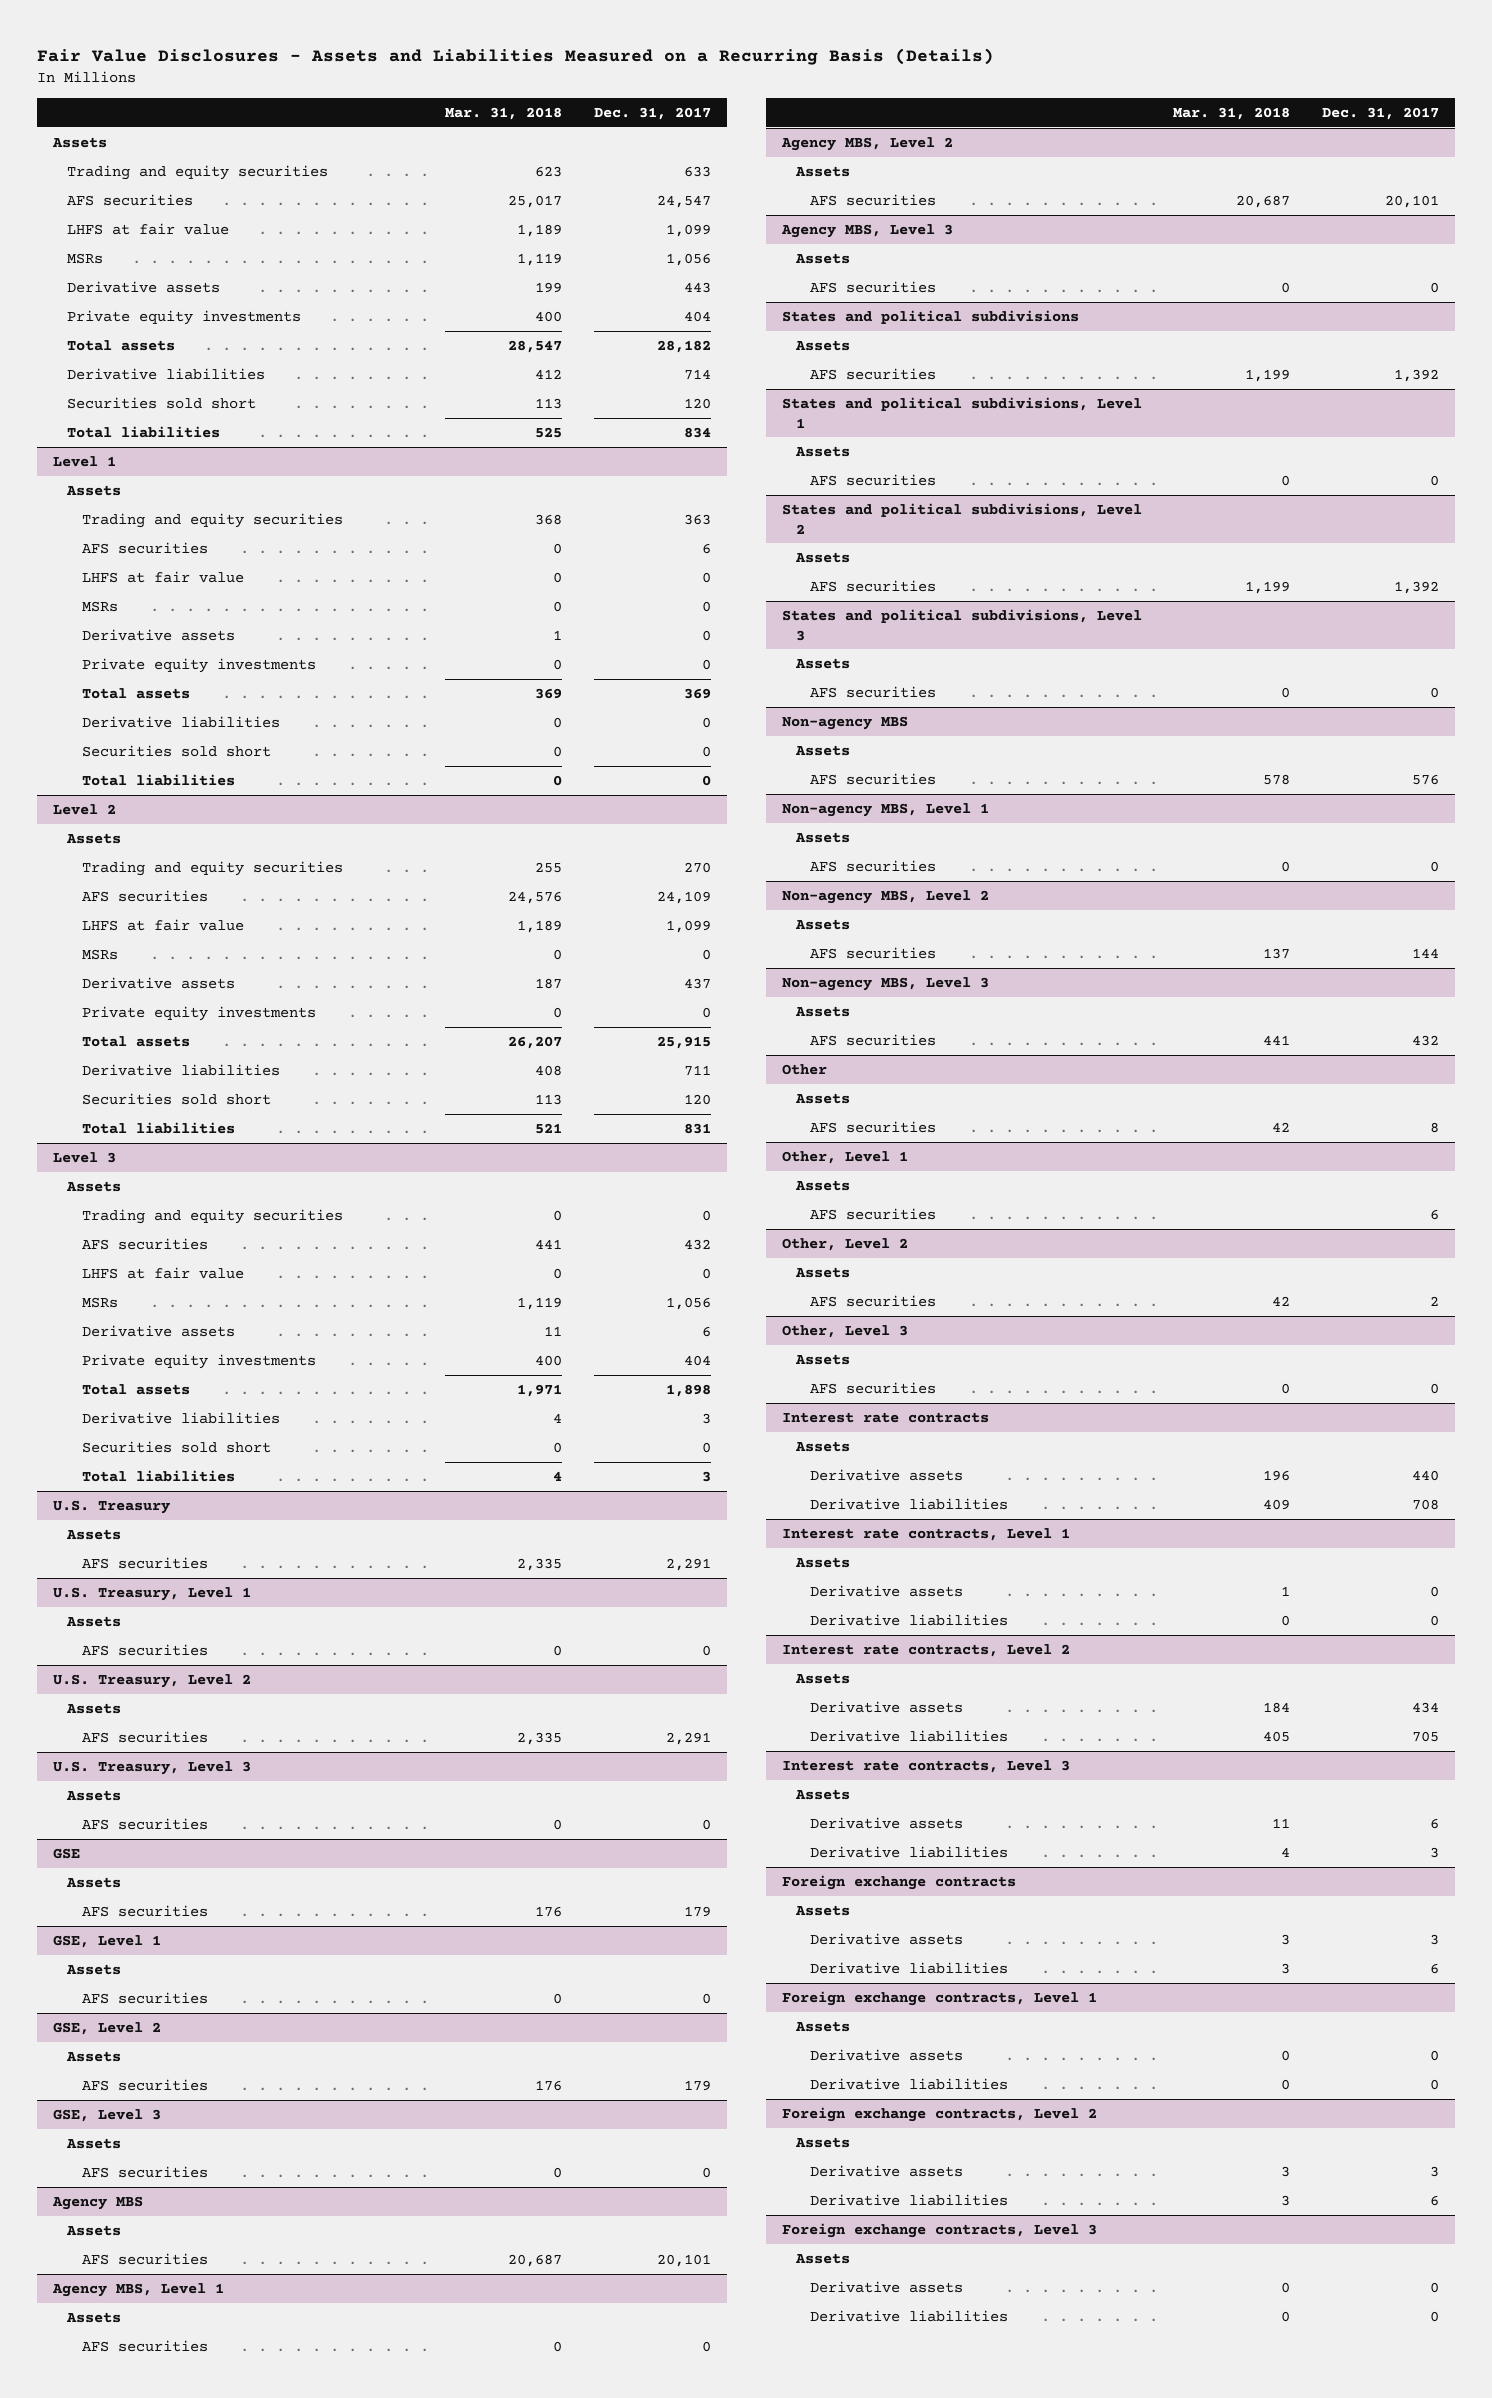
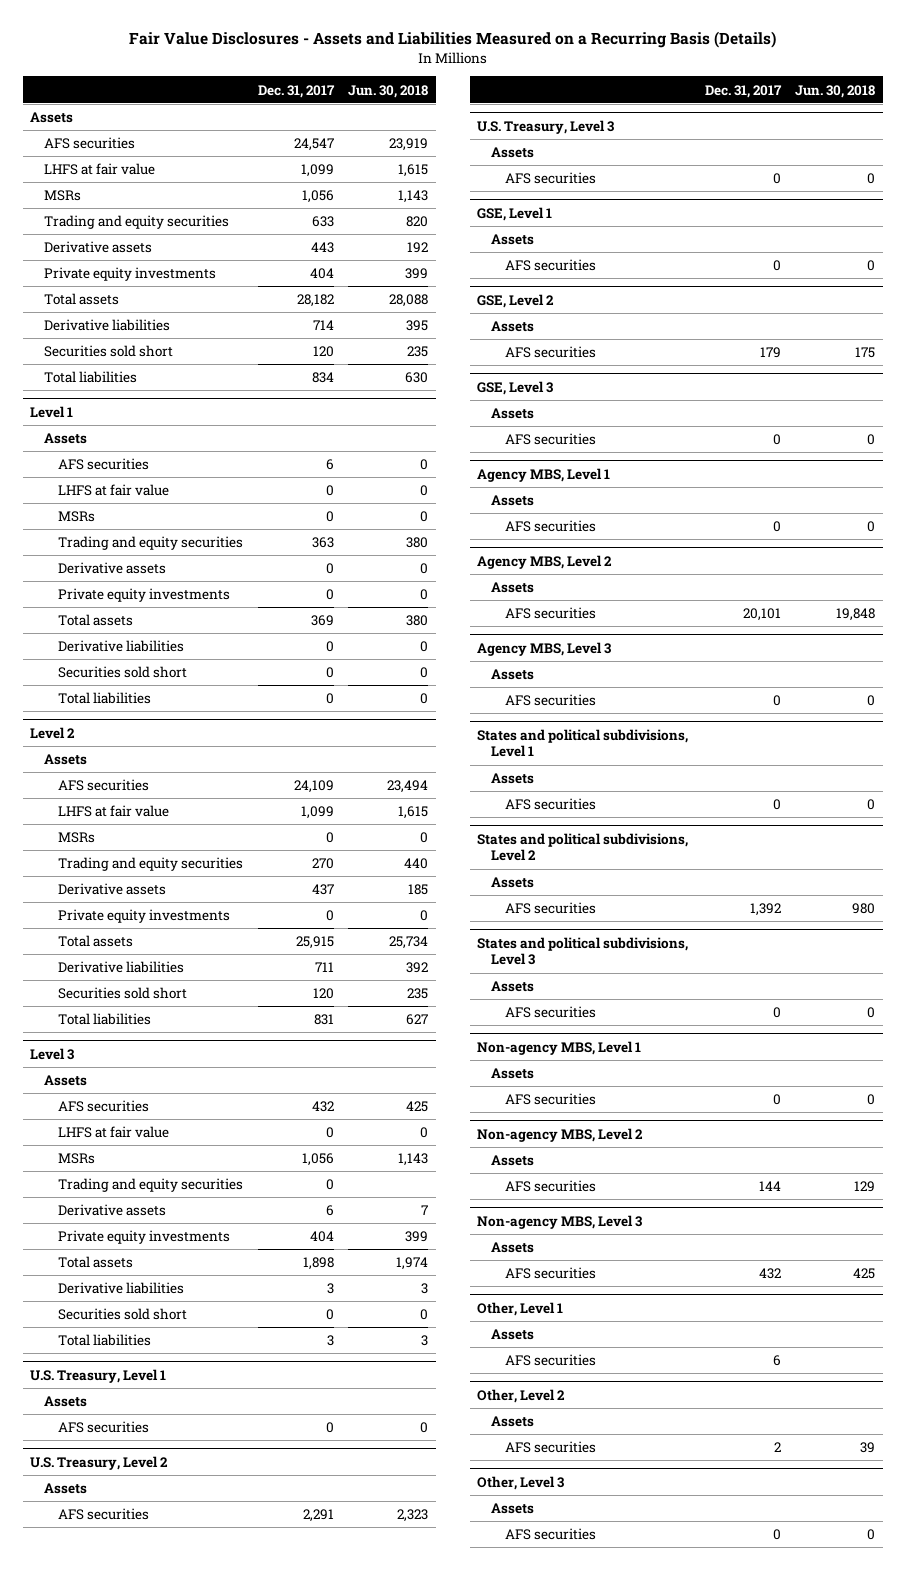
- | Mar. 31, 2018 | Dec. 31, 2017
+ | Dec. 31, 2017 | Jun. 30, 2018
moved down: Trading and equity securities | 633 | 820
@ Level 1
moved down: Trading and equity securities | 363 | 380
@ Level 2
moved down: Trading and equity securities | 270 | 440
@ Level 3
moved down: Trading and equity securities | 0 |
- U.S. Treasury
- Assets
- AFS securities | 2,335 | 2,291
- GSE
- Assets
- AFS securities | 176 | 179
- Agency MBS
- Assets
- AFS securities | 20,687 | 20,101
- States and political subdivisions
- Assets
- AFS securities | 1,199 | 1,392
- Non-agency MBS
- Assets
- AFS securities | 578 | 576
- Other
- Assets
- AFS securities | 42 | 8
- Interest rate contracts
- Assets
- Derivative assets | 196 | 440
- Derivative liabilities | 409 | 708
- Interest rate contracts, Level 1
- Assets
- Derivative assets | 1 | 0
- Derivative liabilities | 0 | 0
- Interest rate contracts, Level 2
- Assets
- Derivative assets | 184 | 434
- Derivative liabilities | 405 | 705
- Interest rate contracts, Level 3
- Assets
- Derivative assets | 11 | 6
- Derivative liabilities | 4 | 3
- Foreign exchange contracts
- Assets
- Derivative assets | 3 | 3
- Derivative liabilities | 3 | 6
- Foreign exchange contracts, Level 1
- Assets
- Derivative assets | 0 | 0
- Derivative liabilities | 0 | 0
- Foreign exchange contracts, Level 2
- Assets
- Derivative assets | 3 | 3
- Derivative liabilities | 3 | 6
- Foreign exchange contracts, Level 3
- Assets
- Derivative assets | 0 | 0
- Derivative liabilities | 0 | 0

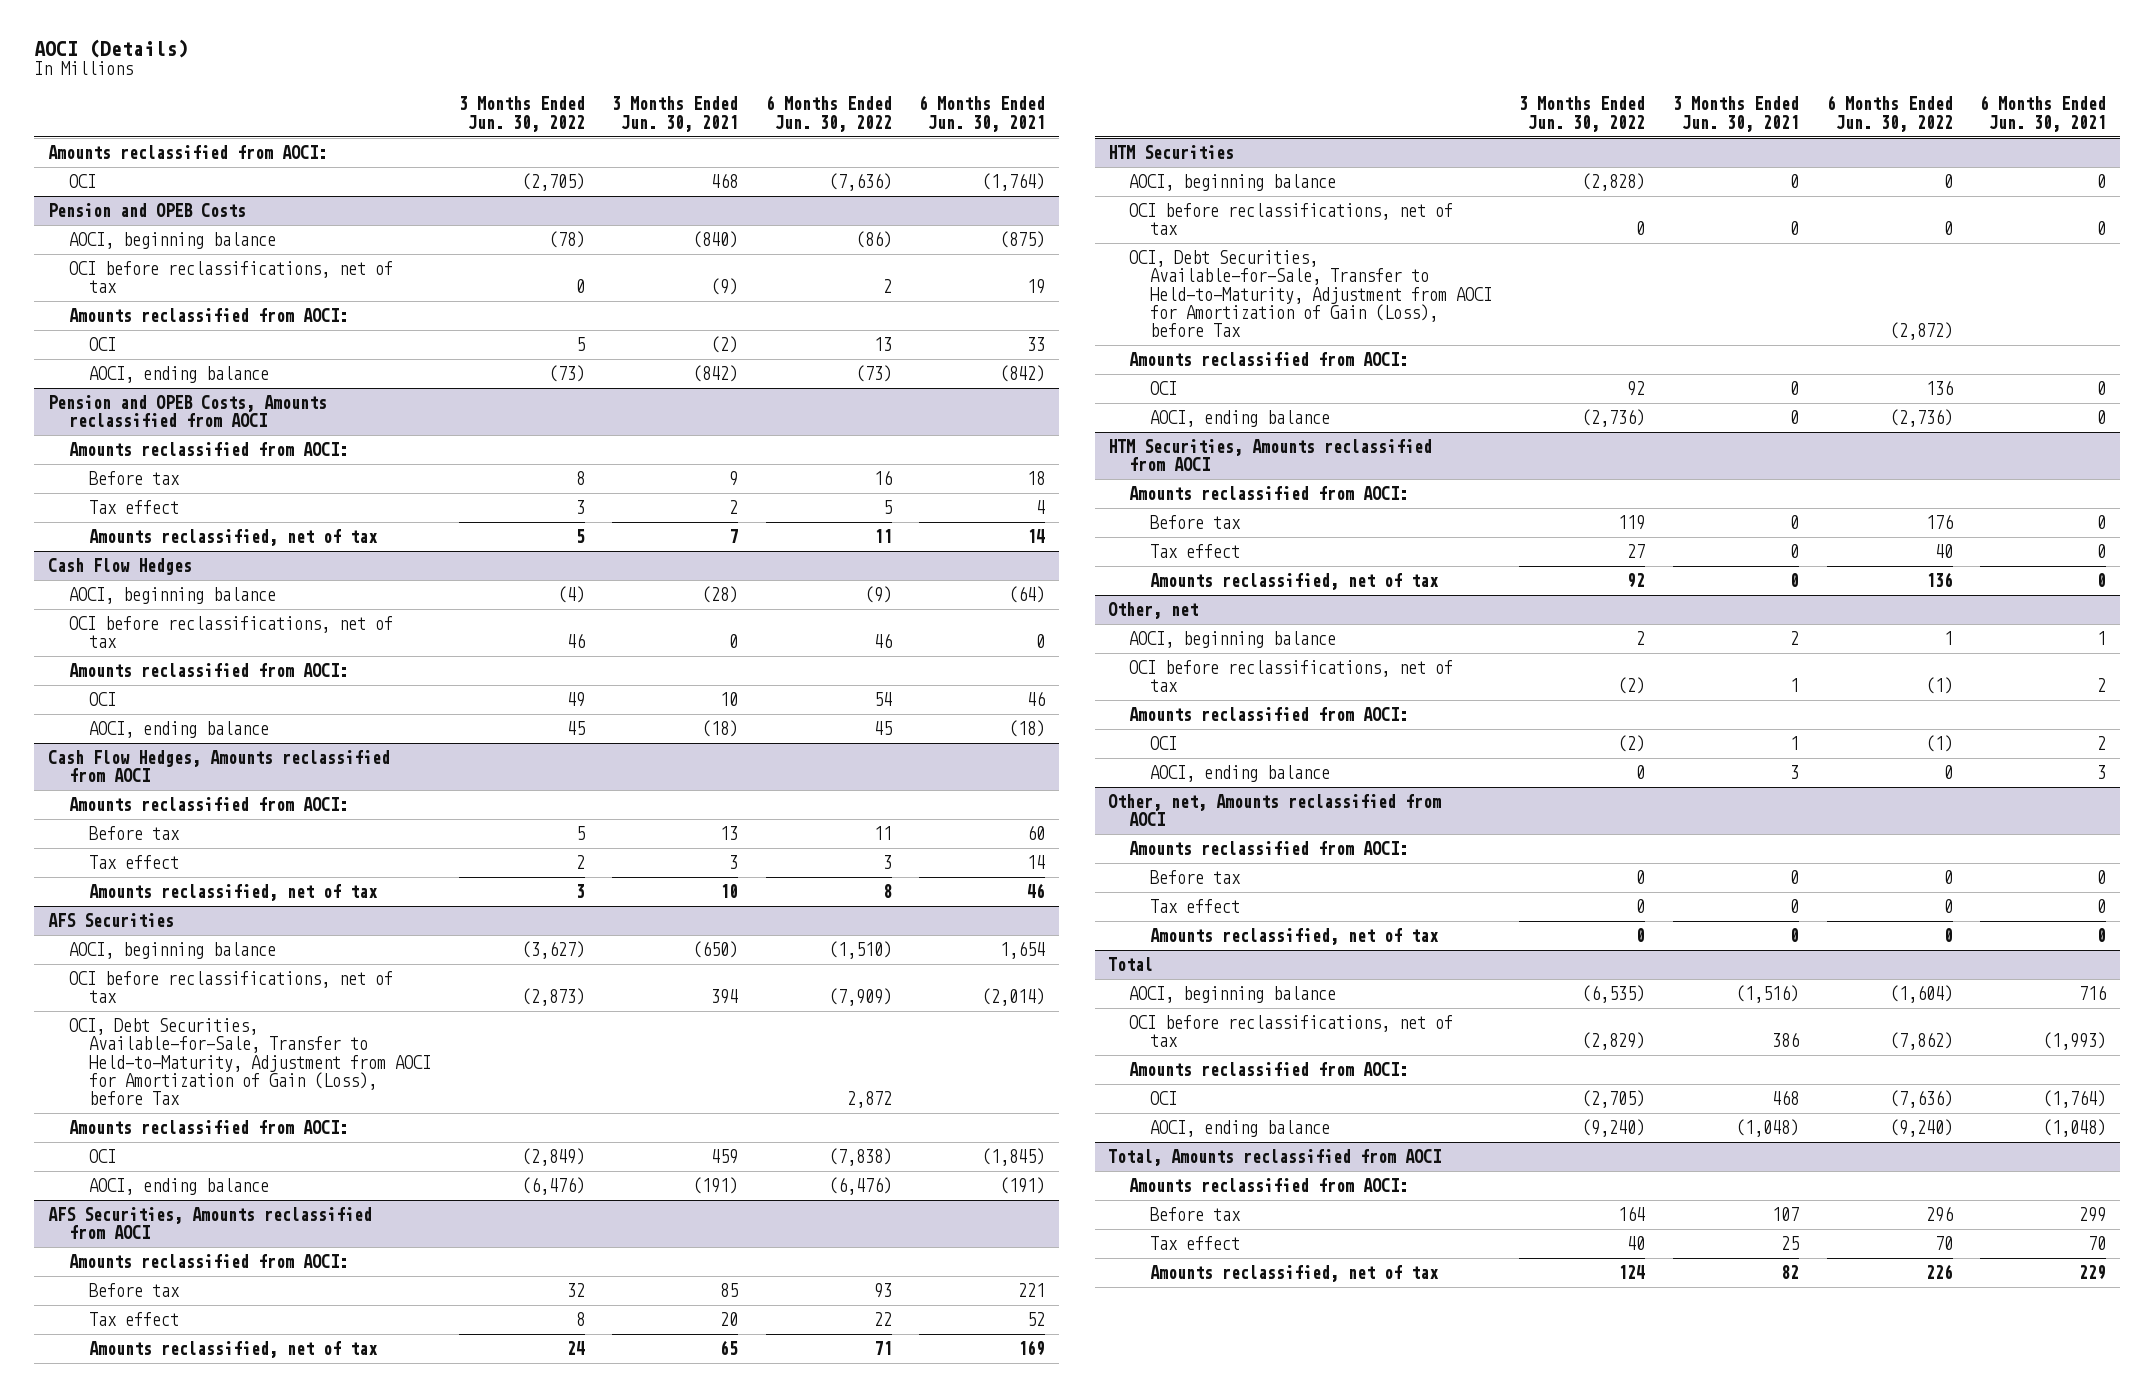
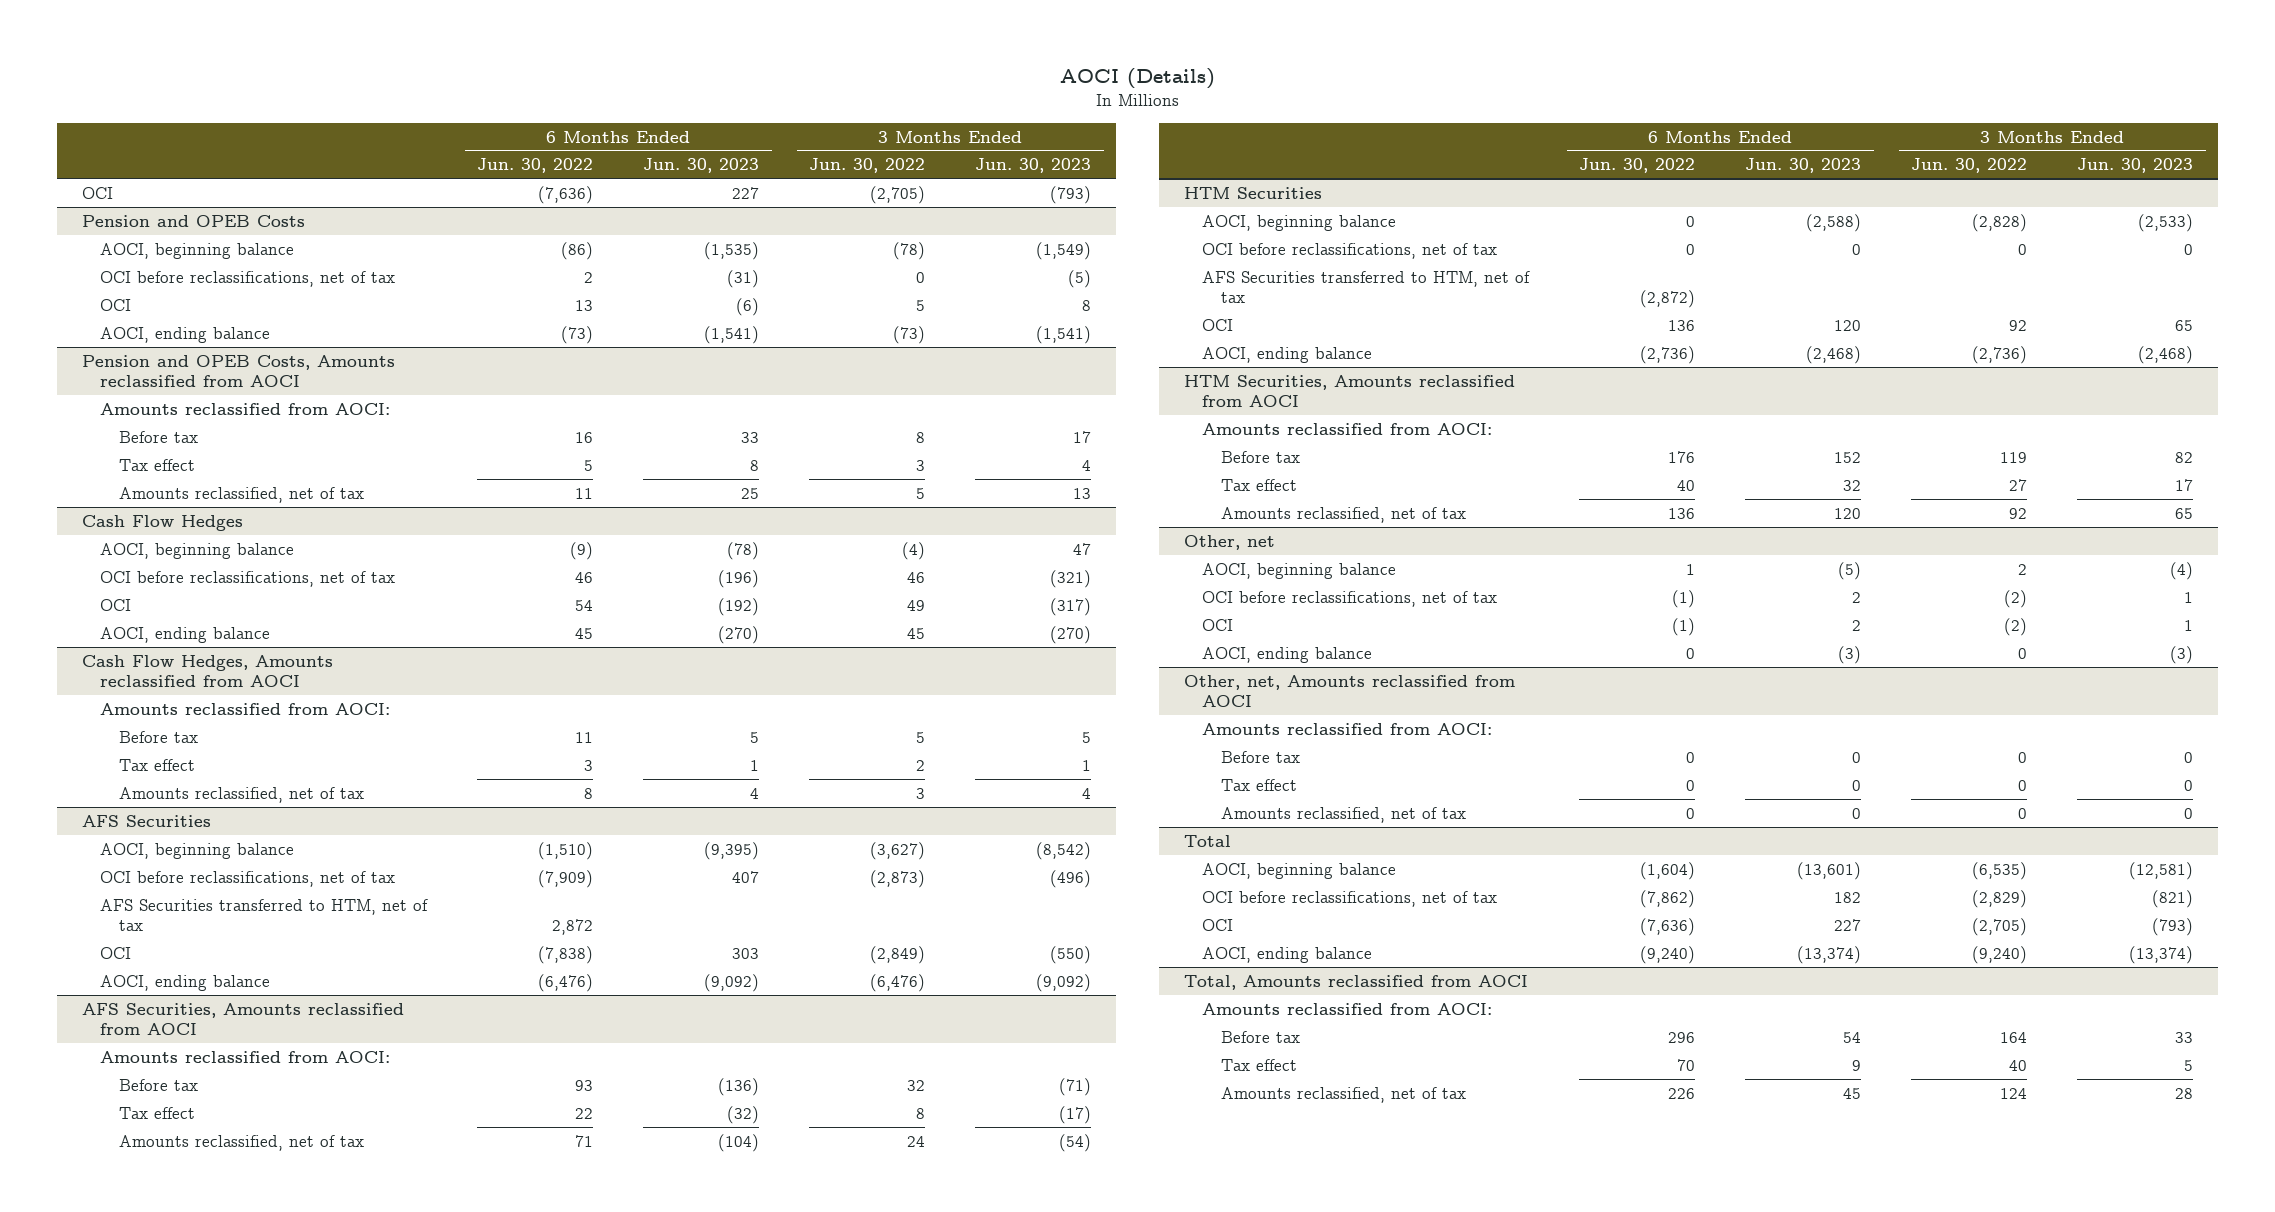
- | 3 Months Ended Jun. 30, 2022 | 3 Months Ended Jun. 30, 2021 | 6 Months Ended Jun. 30, 2022 | 6 Months Ended Jun. 30, 2021
+ | 6 Months Ended Jun. 30, 2022 | 6 Months Ended Jun. 30, 2023 | 3 Months Ended Jun. 30, 2022 | 3 Months Ended Jun. 30, 2023
- Amounts reclassified from AOCI:
@ Pension and OPEB Costs
- Amounts reclassified from AOCI:
@ Cash Flow Hedges
- Amounts reclassified from AOCI:
@ AFS Securities
- OCI, Debt Securities, Available-for-Sale, Transfer to Held-to-Maturity, Adjustment from AOCI for Amortization of Gain (Loss), before Tax | | | 2,872 |
- Amounts reclassified from AOCI:
+ AFS Securities transferred to HTM, net of tax | 2,872 | | |
@ HTM Securities
- OCI, Debt Securities, Available-for-Sale, Transfer to Held-to-Maturity, Adjustment from AOCI for Amortization of Gain (Loss), before Tax | | | (2,872) |
- Amounts reclassified from AOCI:
+ AFS Securities transferred to HTM, net of tax | (2,872) | | |
@ Other, net
- Amounts reclassified from AOCI:
@ Total
- Amounts reclassified from AOCI:

